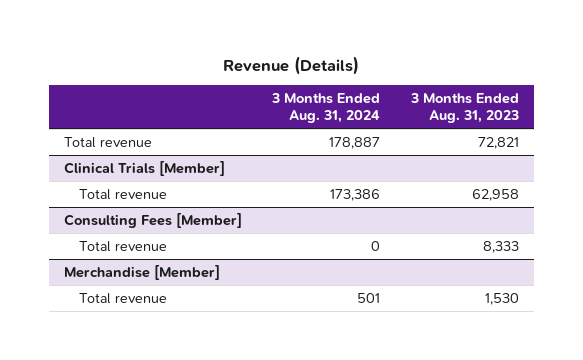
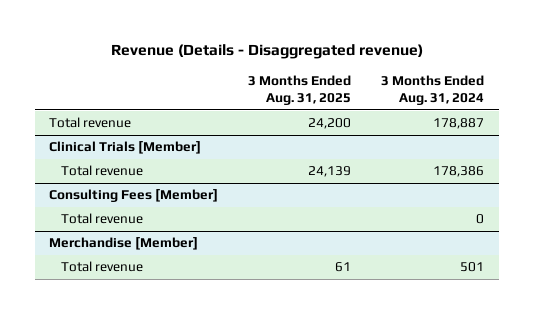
- Revenue (Details)
+ Revenue (Details - Disaggregated revenue)
- | 3 Months Ended Aug. 31, 2024 | 3 Months Ended Aug. 31, 2023
+ | 3 Months Ended Aug. 31, 2025 | 3 Months Ended Aug. 31, 2024
@ Clinical Trials [Member]
- Total revenue | 173,386 | 62,958
+ Total revenue | 24,139 | 178,386

